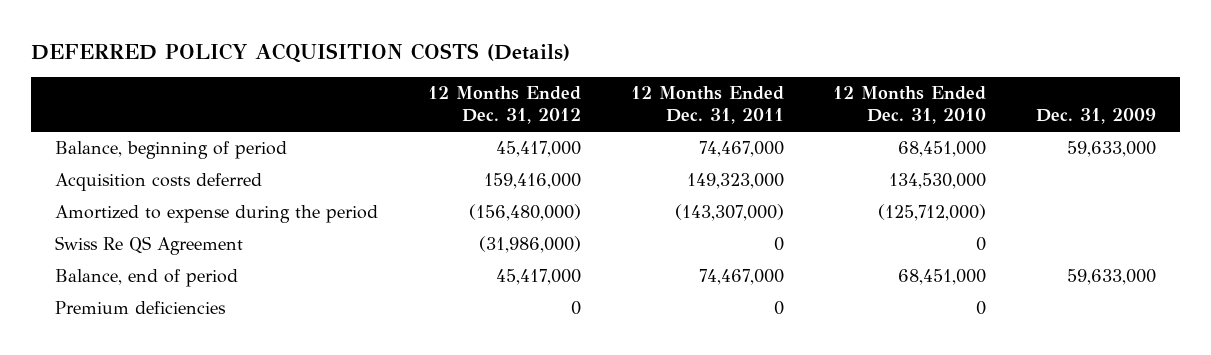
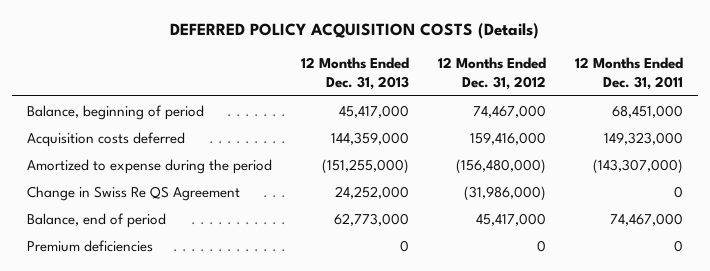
- | 12 Months Ended Dec. 31, 2012 | 12 Months Ended Dec. 31, 2011 | 12 Months Ended Dec. 31, 2010 | Dec. 31, 2009
+ | 12 Months Ended Dec. 31, 2013 | 12 Months Ended Dec. 31, 2012 | 12 Months Ended Dec. 31, 2011
- Balance, beginning of period | 45,417,000 | 74,467,000 | 68,451,000 | 59,633,000
+ Balance, beginning of period | 45,417,000 | 74,467,000 | 68,451,000
- Swiss Re QS Agreement | (31,986,000) | 0 | 0 |
+ Change in Swiss Re QS Agreement | 24,252,000 | (31,986,000) | 0

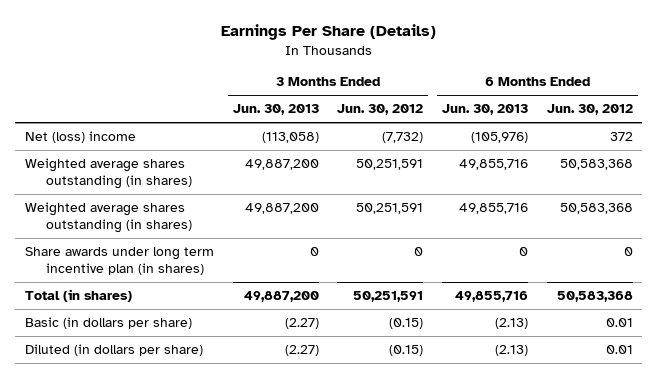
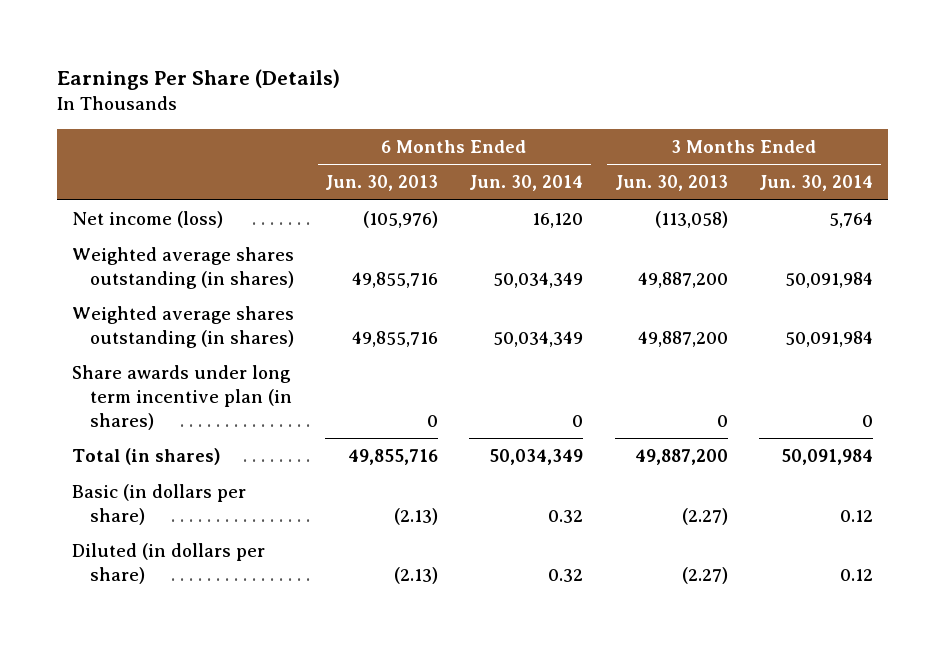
- | 3 Months Ended Jun. 30, 2013 | 3 Months Ended Jun. 30, 2012 | 6 Months Ended Jun. 30, 2013 | 6 Months Ended Jun. 30, 2012
+ | 6 Months Ended Jun. 30, 2013 | 6 Months Ended Jun. 30, 2014 | 3 Months Ended Jun. 30, 2013 | 3 Months Ended Jun. 30, 2014
- Net (loss) income | (113,058) | (7,732) | (105,976) | 372
+ Net income (loss) | (105,976) | 16,120 | (113,058) | 5,764

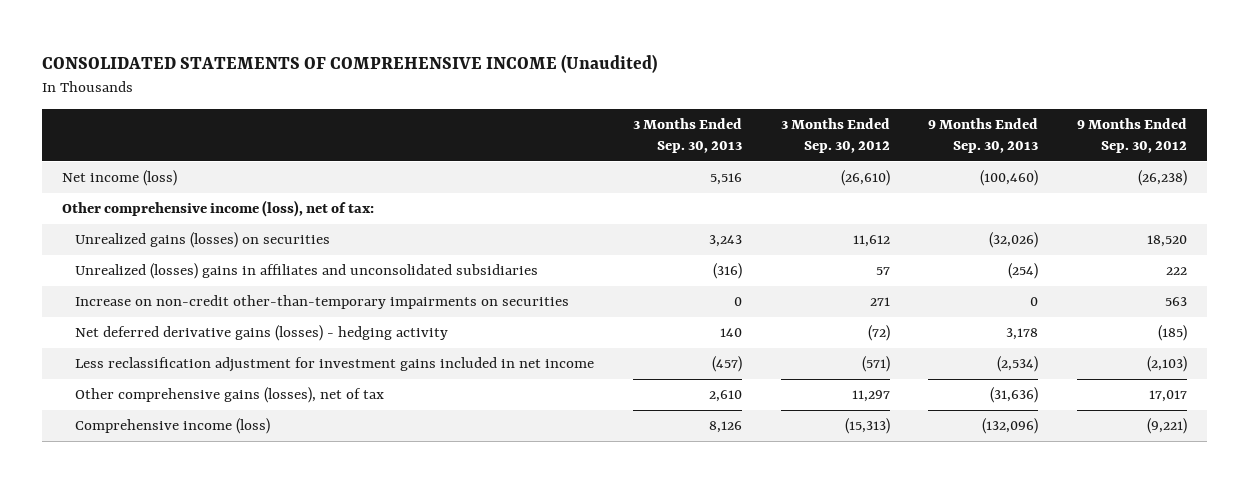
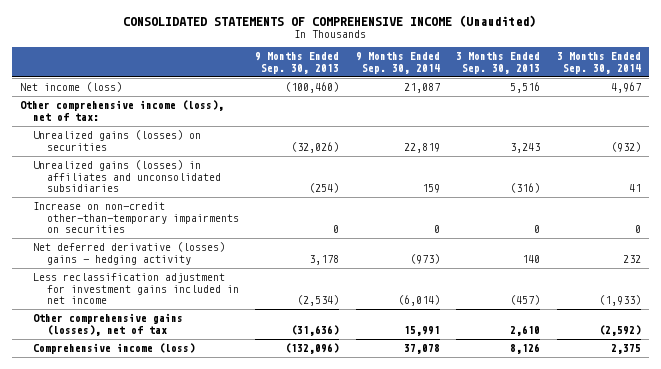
- | 3 Months Ended Sep. 30, 2013 | 3 Months Ended Sep. 30, 2012 | 9 Months Ended Sep. 30, 2013 | 9 Months Ended Sep. 30, 2012
+ | 9 Months Ended Sep. 30, 2013 | 9 Months Ended Sep. 30, 2014 | 3 Months Ended Sep. 30, 2013 | 3 Months Ended Sep. 30, 2014
- Unrealized (losses) gains in affiliates and unconsolidated subsidiaries | (316) | 57 | (254) | 222
+ Unrealized gains (losses) in affiliates and unconsolidated subsidiaries | (254) | 159 | (316) | 41
- Net deferred derivative gains (losses) - hedging activity | 140 | (72) | 3,178 | (185)
+ Net deferred derivative (losses) gains - hedging activity | 3,178 | (973) | 140 | 232

